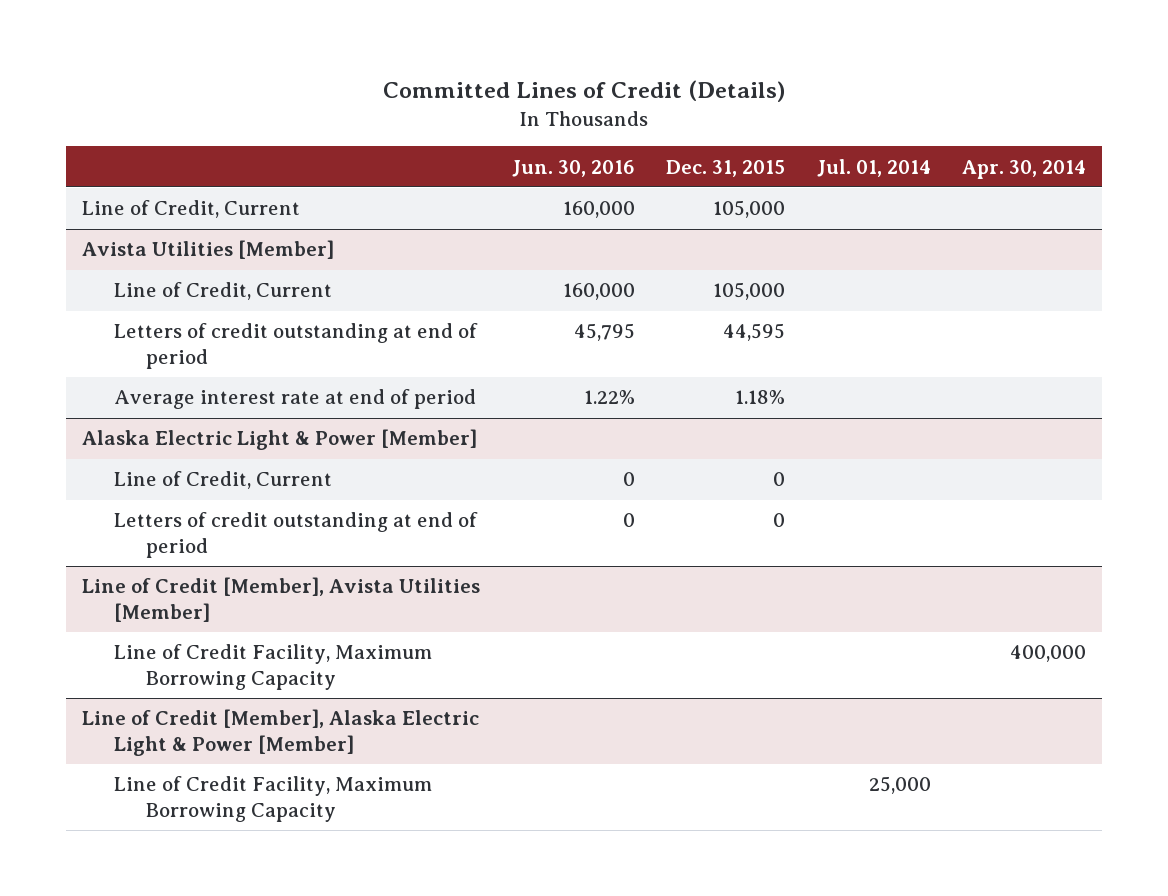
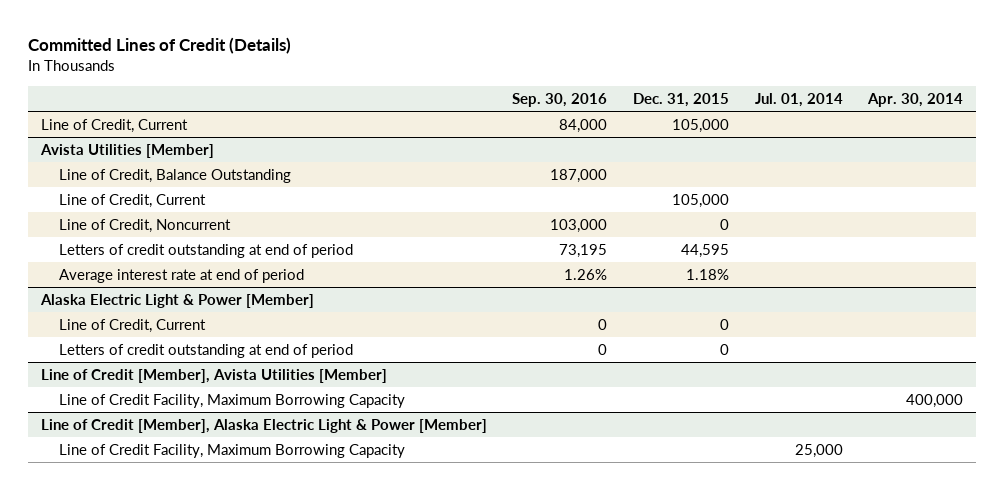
- | Jun. 30, 2016 | Dec. 31, 2015 | Jul. 01, 2014 | Apr. 30, 2014
+ | Sep. 30, 2016 | Dec. 31, 2015 | Jul. 01, 2014 | Apr. 30, 2014
@ Avista Utilities [Member]
+ Line of Credit, Balance Outstanding | 187,000 | | |
+ Line of Credit, Noncurrent | 103,000 | 0 | |

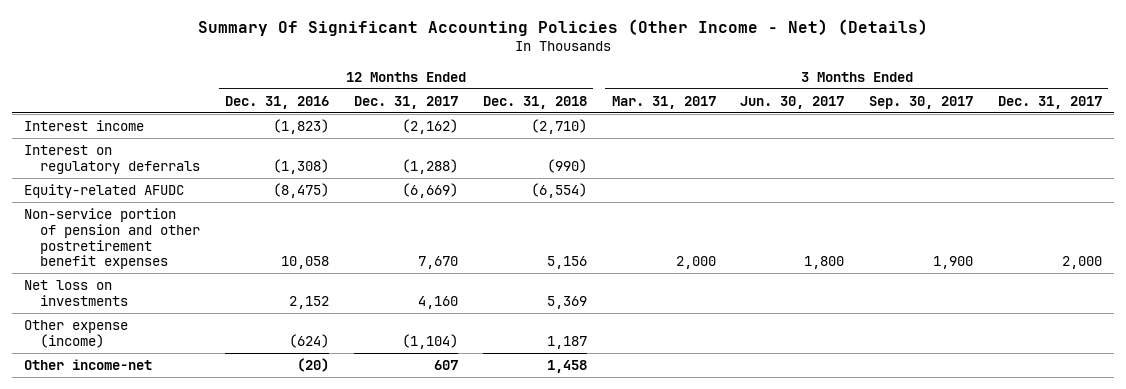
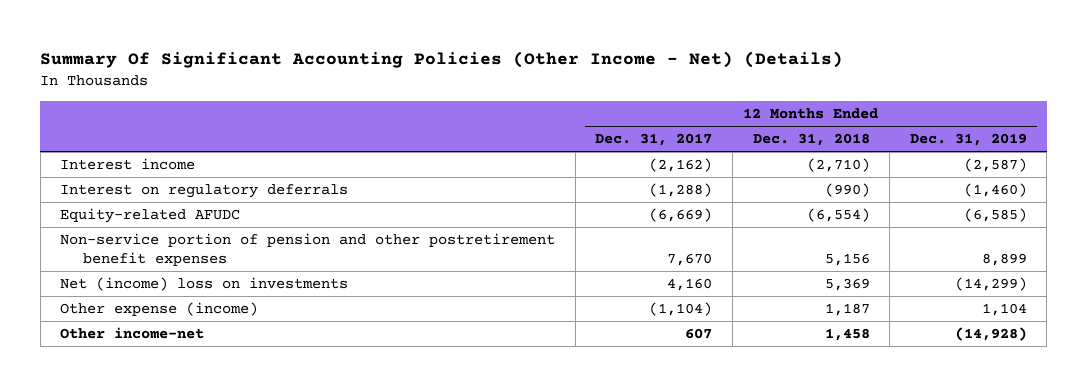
- | 12 Months Ended Dec. 31, 2016 | 12 Months Ended Dec. 31, 2017 | 12 Months Ended Dec. 31, 2018 | 3 Months Ended Mar. 31, 2017 | 3 Months Ended Jun. 30, 2017 | 3 Months Ended Sep. 30, 2017 | 3 Months Ended Dec. 31, 2017
+ | 12 Months Ended Dec. 31, 2017 | 12 Months Ended Dec. 31, 2018 | 12 Months Ended Dec. 31, 2019
- Net loss on investments | 2,152 | 4,160 | 5,369 | | | |
+ Net (income) loss on investments | 4,160 | 5,369 | (14,299)

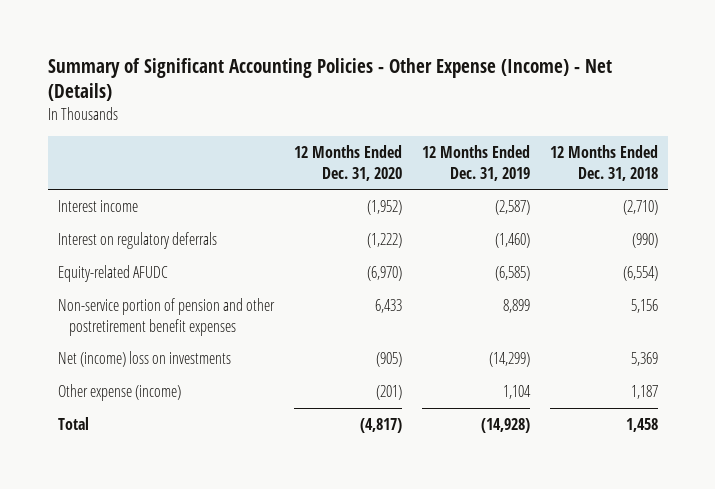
- Summary Of Significant Accounting Policies (Other Income - Net) (Details)
+ Summary of Significant Accounting Policies - Other Expense (Income) - Net (Details)
- | 12 Months Ended Dec. 31, 2017 | 12 Months Ended Dec. 31, 2018 | 12 Months Ended Dec. 31, 2019
+ | 12 Months Ended Dec. 31, 2020 | 12 Months Ended Dec. 31, 2019 | 12 Months Ended Dec. 31, 2018
- Other income-net | 607 | 1,458 | (14,928)
+ Total | (4,817) | (14,928) | 1,458

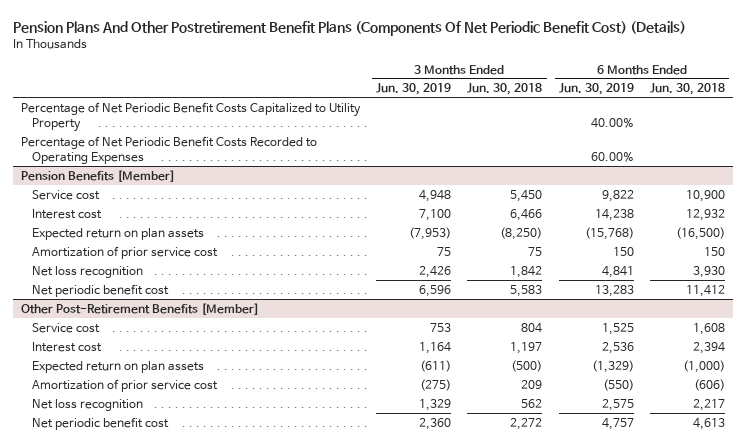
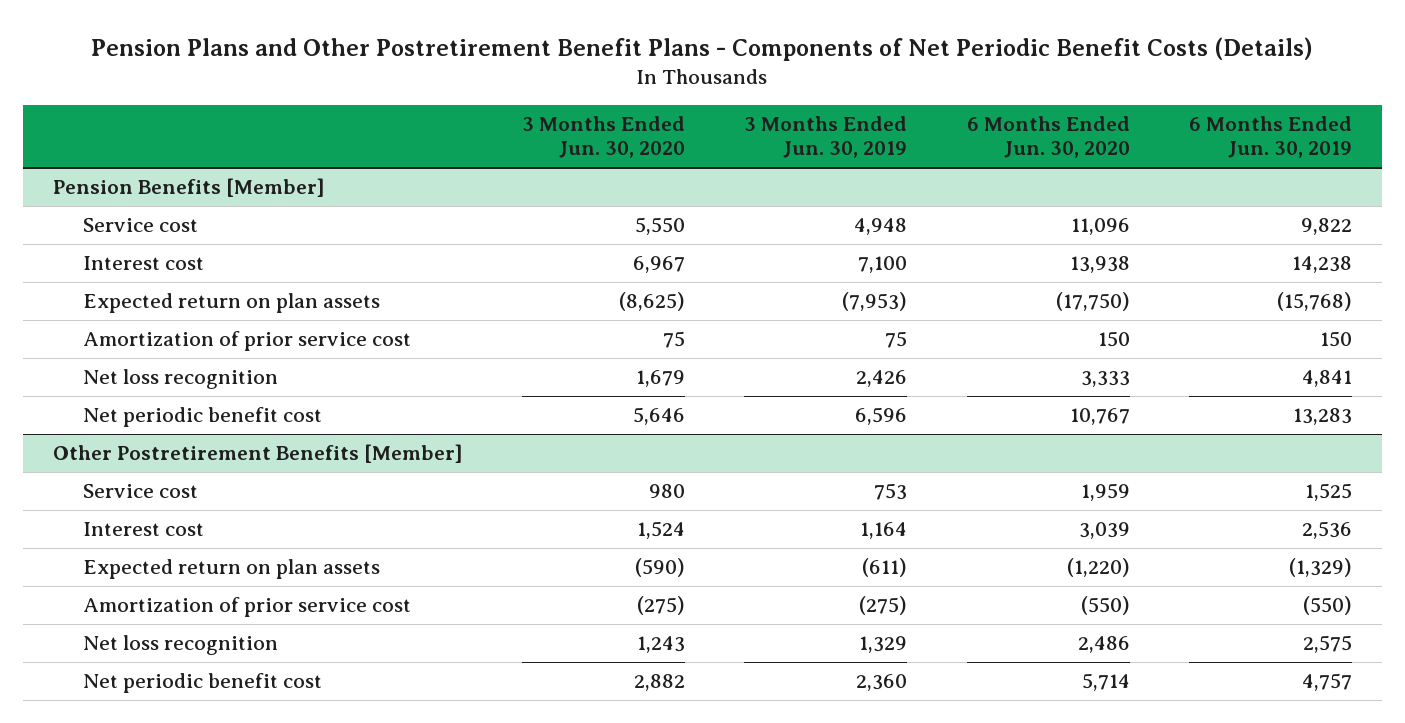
- Pension Plans And Other Postretirement Benefit Plans (Components Of Net Periodic Benefit Cost) (Details)
+ Pension Plans and Other Postretirement Benefit Plans - Components of Net Periodic Benefit Costs (Details)
- | 3 Months Ended Jun. 30, 2019 | 3 Months Ended Jun. 30, 2018 | 6 Months Ended Jun. 30, 2019 | 6 Months Ended Jun. 30, 2018
+ | 3 Months Ended Jun. 30, 2020 | 3 Months Ended Jun. 30, 2019 | 6 Months Ended Jun. 30, 2020 | 6 Months Ended Jun. 30, 2019
- Percentage of Net Periodic Benefit Costs Capitalized to Utility Property | | | 40.00% |
- Percentage of Net Periodic Benefit Costs Recorded to Operating Expenses | | | 60.00% |
- Other Post-Retirement Benefits [Member]
+ Other Postretirement Benefits [Member]

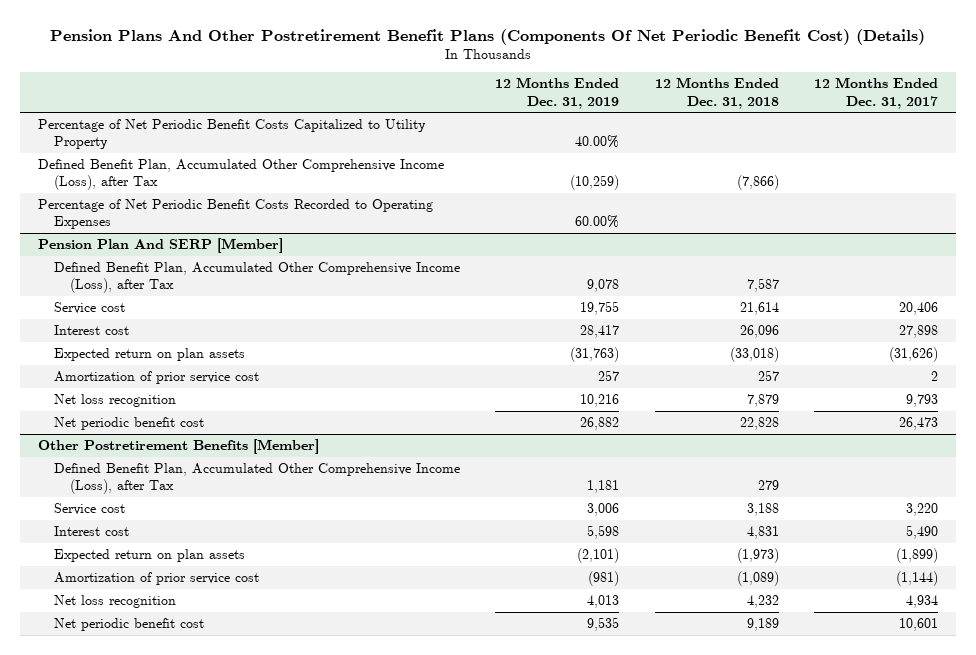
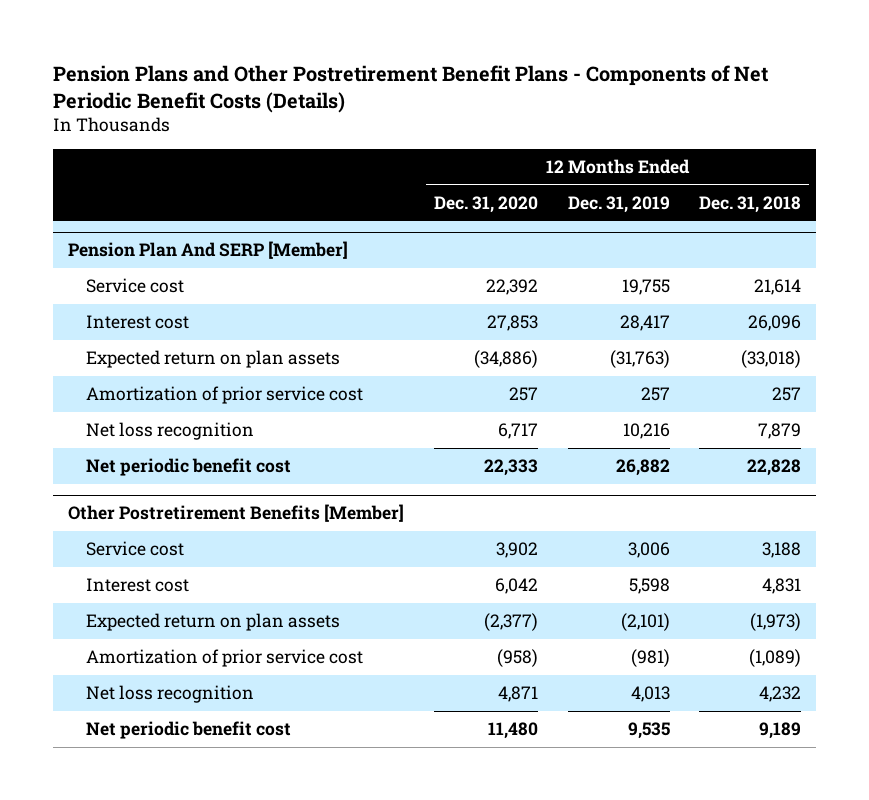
- Pension Plans And Other Postretirement Benefit Plans (Components Of Net Periodic Benefit Cost) (Details)
+ Pension Plans and Other Postretirement Benefit Plans - Components of Net Periodic Benefit Costs (Details)
- | 12 Months Ended Dec. 31, 2019 | 12 Months Ended Dec. 31, 2018 | 12 Months Ended Dec. 31, 2017
+ | 12 Months Ended Dec. 31, 2020 | 12 Months Ended Dec. 31, 2019 | 12 Months Ended Dec. 31, 2018
- Percentage of Net Periodic Benefit Costs Capitalized to Utility Property | 40.00% | |
- Defined Benefit Plan, Accumulated Other Comprehensive Income (Loss), after Tax | (10,259) | (7,866) |
- Percentage of Net Periodic Benefit Costs Recorded to Operating Expenses | 60.00% | |
@ Pension Plan And SERP [Member]
- Defined Benefit Plan, Accumulated Other Comprehensive Income (Loss), after Tax | 9,078 | 7,587 |
@ Other Postretirement Benefits [Member]
- Defined Benefit Plan, Accumulated Other Comprehensive Income (Loss), after Tax | 1,181 | 279 |

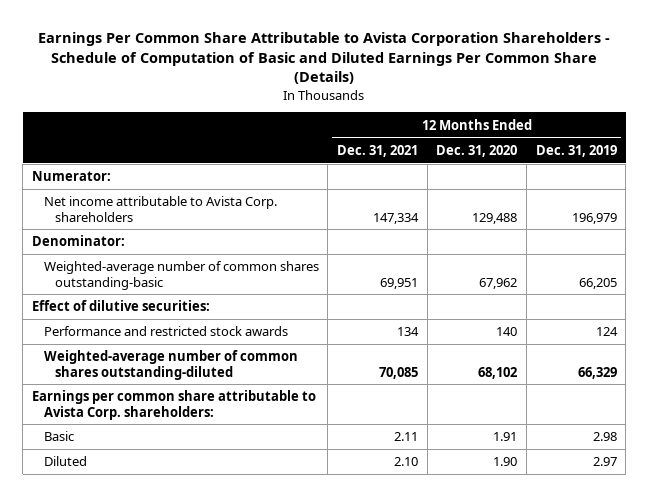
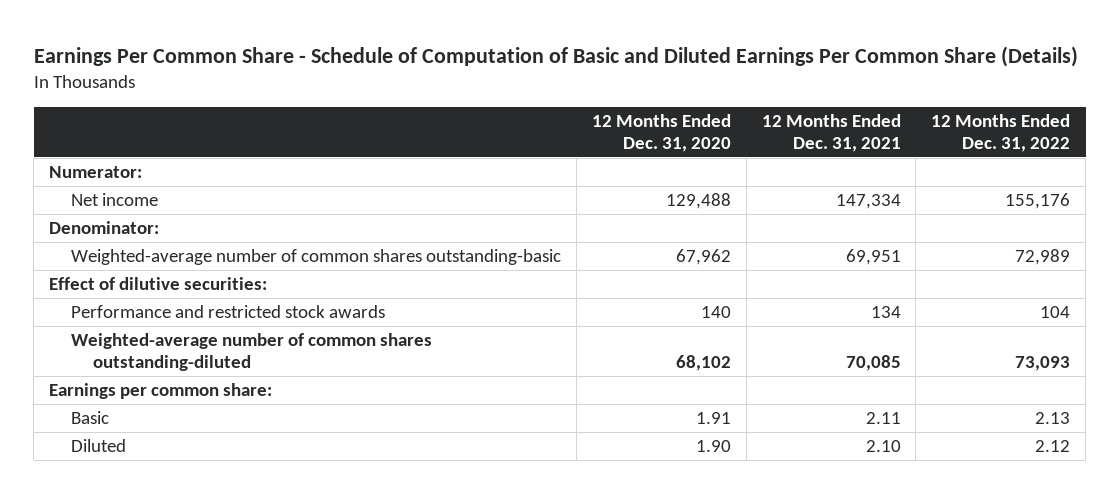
- Earnings Per Common Share Attributable to Avista Corporation Shareholders - Schedule of Computation of Basic and Diluted Earnings Per Common Share (Details)
+ Earnings Per Common Share - Schedule of Computation of Basic and Diluted Earnings Per Common Share (Details)
- | 12 Months Ended Dec. 31, 2021 | 12 Months Ended Dec. 31, 2020 | 12 Months Ended Dec. 31, 2019
+ | 12 Months Ended Dec. 31, 2020 | 12 Months Ended Dec. 31, 2021 | 12 Months Ended Dec. 31, 2022
- Net income attributable to Avista Corp. shareholders | 147,334 | 129,488 | 196,979
+ Net income | 129,488 | 147,334 | 155,176
- Earnings per common share attributable to Avista Corp. shareholders:
+ Earnings per common share:

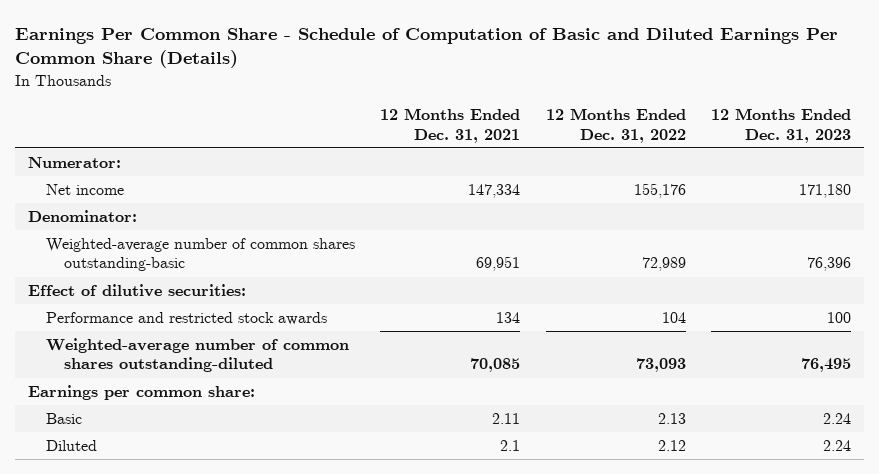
- | 12 Months Ended Dec. 31, 2020 | 12 Months Ended Dec. 31, 2021 | 12 Months Ended Dec. 31, 2022
+ | 12 Months Ended Dec. 31, 2021 | 12 Months Ended Dec. 31, 2022 | 12 Months Ended Dec. 31, 2023
- Diluted | 1.90 | 2.10 | 2.12
+ Diluted | 2.1 | 2.12 | 2.24

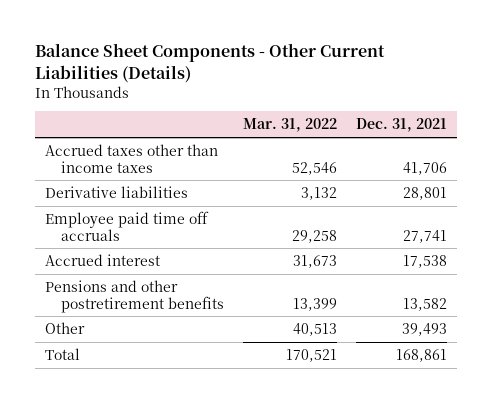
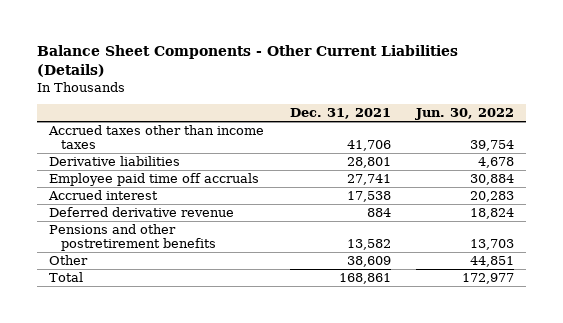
- | Mar. 31, 2022 | Dec. 31, 2021
+ | Dec. 31, 2021 | Jun. 30, 2022
+ Deferred derivative revenue | 884 | 18,824
- Other | 40,513 | 39,493
+ Other | 38,609 | 44,851

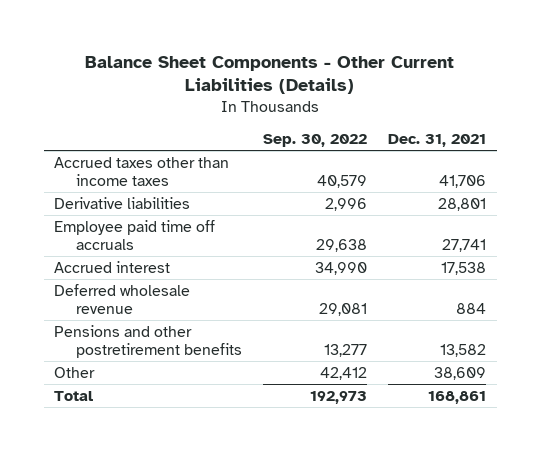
- | Dec. 31, 2021 | Jun. 30, 2022
+ | Sep. 30, 2022 | Dec. 31, 2021
- Deferred derivative revenue | 884 | 18,824
+ Deferred wholesale revenue | 29,081 | 884

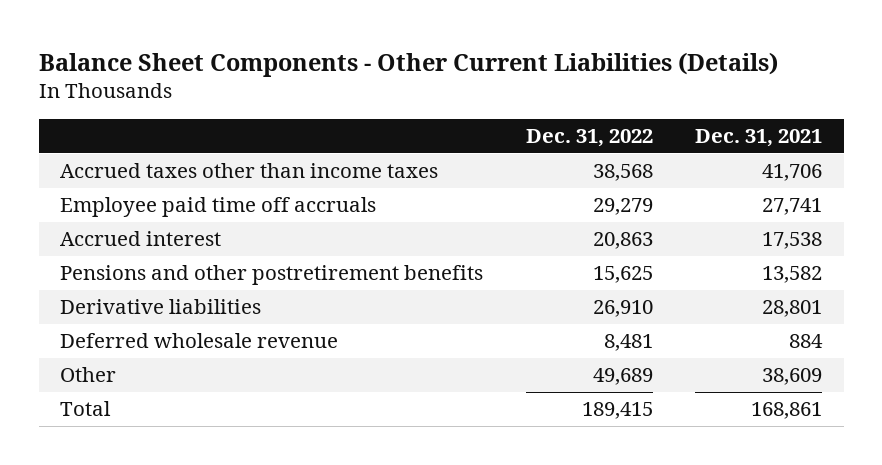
- | Sep. 30, 2022 | Dec. 31, 2021
+ | Dec. 31, 2022 | Dec. 31, 2021
moved down: Derivative liabilities | 26,910 | 28,801
moved down: Deferred wholesale revenue | 8,481 | 884

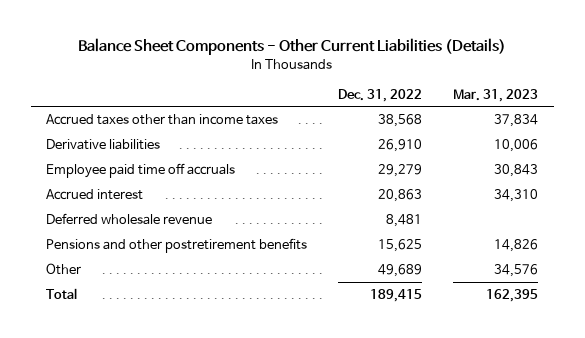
- | Dec. 31, 2022 | Dec. 31, 2021
+ | Dec. 31, 2022 | Mar. 31, 2023
moved up: Derivative liabilities | 26,910 | 10,006
moved down: Pensions and other postretirement benefits | 15,625 | 14,826

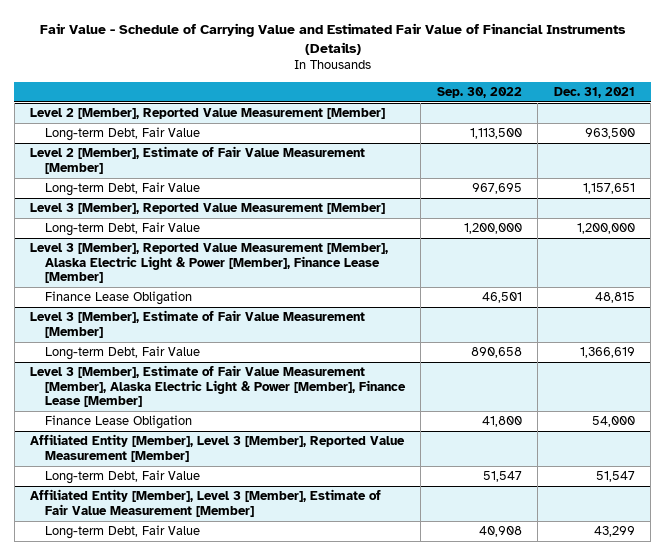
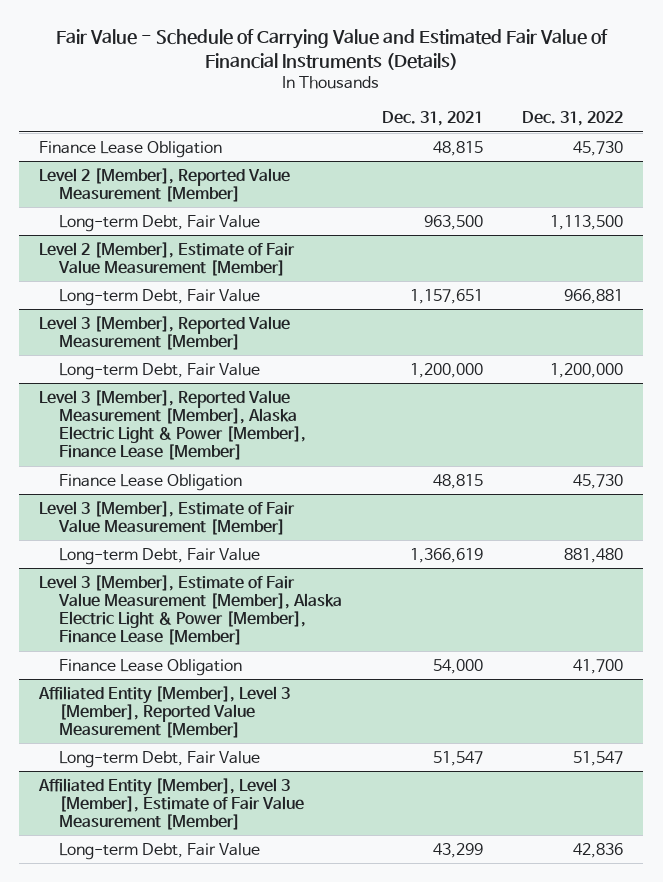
- | Sep. 30, 2022 | Dec. 31, 2021
+ | Dec. 31, 2021 | Dec. 31, 2022
+ Finance Lease Obligation | 48,815 | 45,730

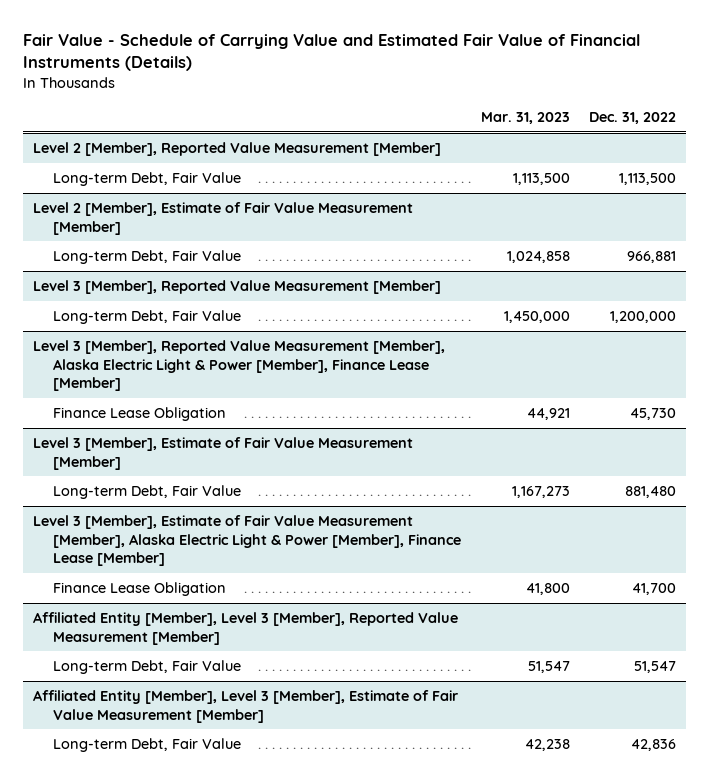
- | Dec. 31, 2021 | Dec. 31, 2022
+ | Mar. 31, 2023 | Dec. 31, 2022
- Finance Lease Obligation | 48,815 | 45,730

